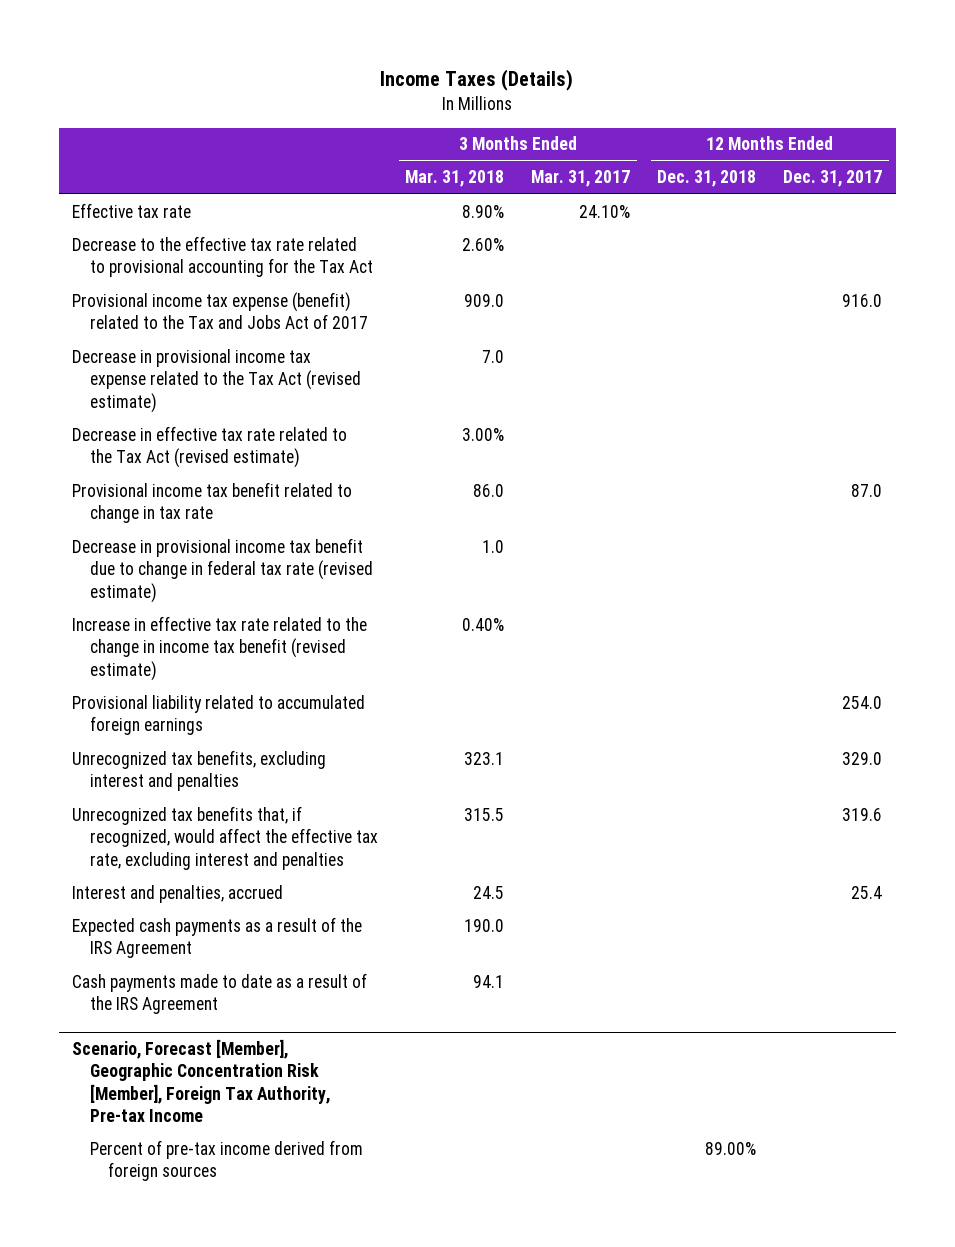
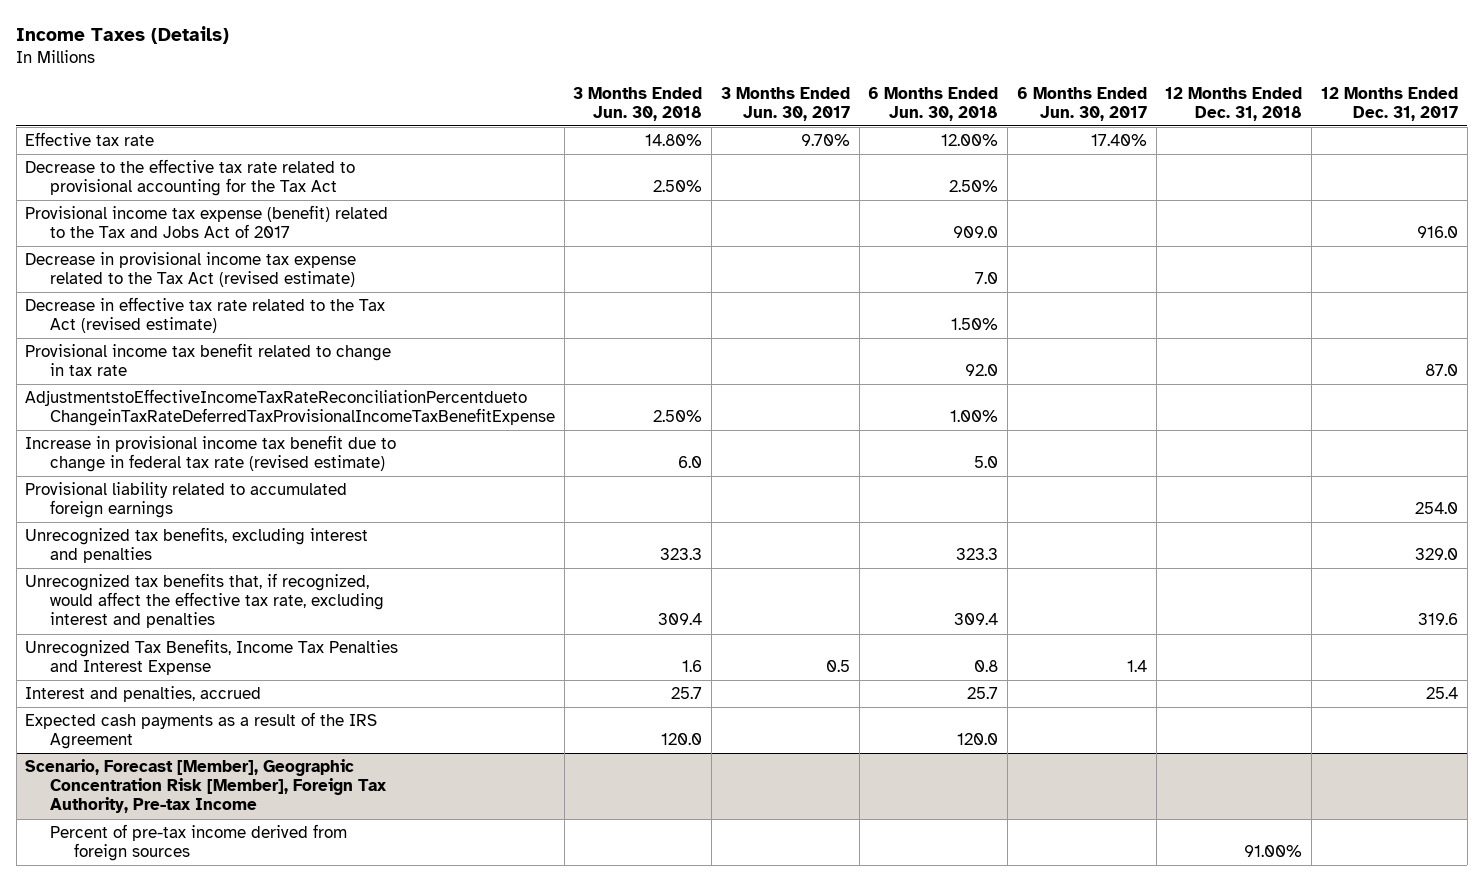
- | 3 Months Ended Mar. 31, 2018 | 3 Months Ended Mar. 31, 2017 | 12 Months Ended Dec. 31, 2018 | 12 Months Ended Dec. 31, 2017
+ | 3 Months Ended Jun. 30, 2018 | 3 Months Ended Jun. 30, 2017 | 6 Months Ended Jun. 30, 2018 | 6 Months Ended Jun. 30, 2017 | 12 Months Ended Dec. 31, 2018 | 12 Months Ended Dec. 31, 2017
- Decrease in provisional income tax benefit due to change in federal tax rate (revised estimate) | 1.0 | | |
- Increase in effective tax rate related to the change in income tax benefit (revised estimate) | 0.40% | | |
+ AdjustmentstoEffectiveIncomeTaxRateReconciliationPercentdueto ChangeinTaxRateDeferredTaxProvisionalIncomeTaxBenefitExpense | 2.50% | | 1.00% | | |
+ Increase in provisional income tax benefit due to change in federal tax rate (revised estimate) | 6.0 | | 5.0 | | |
+ Unrecognized Tax Benefits, Income Tax Penalties and Interest Expense | 1.6 | 0.5 | 0.8 | 1.4 | |
- Cash payments made to date as a result of the IRS Agreement | 94.1 | | |
@ Scenario, Forecast [Member], Geographic Concentration Risk [Member], Foreign Tax Authority, Pre-tax Income
- Percent of pre-tax income derived from foreign sources | | | 89.00% |
+ Percent of pre-tax income derived from foreign sources | | | | | 91.00% |

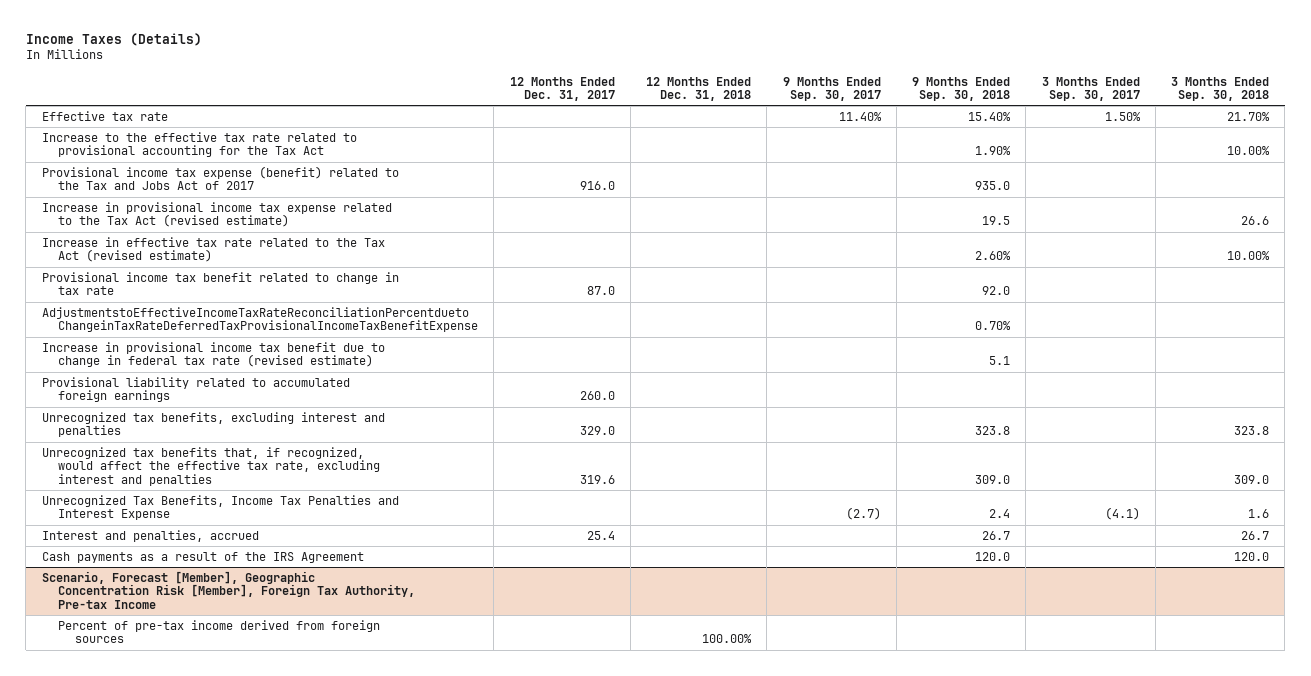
- | 3 Months Ended Jun. 30, 2018 | 3 Months Ended Jun. 30, 2017 | 6 Months Ended Jun. 30, 2018 | 6 Months Ended Jun. 30, 2017 | 12 Months Ended Dec. 31, 2018 | 12 Months Ended Dec. 31, 2017
+ | 12 Months Ended Dec. 31, 2017 | 12 Months Ended Dec. 31, 2018 | 9 Months Ended Sep. 30, 2017 | 9 Months Ended Sep. 30, 2018 | 3 Months Ended Sep. 30, 2017 | 3 Months Ended Sep. 30, 2018
- Decrease to the effective tax rate related to provisional accounting for the Tax Act | 2.50% | | 2.50% | | |
+ Increase to the effective tax rate related to provisional accounting for the Tax Act | | | | 1.90% | | 10.00%
- Decrease in provisional income tax expense related to the Tax Act (revised estimate) | | | 7.0 | | |
- Decrease in effective tax rate related to the Tax Act (revised estimate) | | | 1.50% | | |
+ Increase in provisional income tax expense related to the Tax Act (revised estimate) | | | | 19.5 | | 26.6
+ Increase in effective tax rate related to the Tax Act (revised estimate) | | | | 2.60% | | 10.00%
- Provisional liability related to accumulated foreign earnings | | | | | | 254.0
+ Provisional liability related to accumulated foreign earnings | 260.0 | | | | |
- Expected cash payments as a result of the IRS Agreement | 120.0 | | 120.0 | | |
+ Cash payments as a result of the IRS Agreement | | | | 120.0 | | 120.0
@ Scenario, Forecast [Member], Geographic Concentration Risk [Member], Foreign Tax Authority, Pre-tax Income
- Percent of pre-tax income derived from foreign sources | | | | | 91.00% |
+ Percent of pre-tax income derived from foreign sources | | 100.00% | | | |

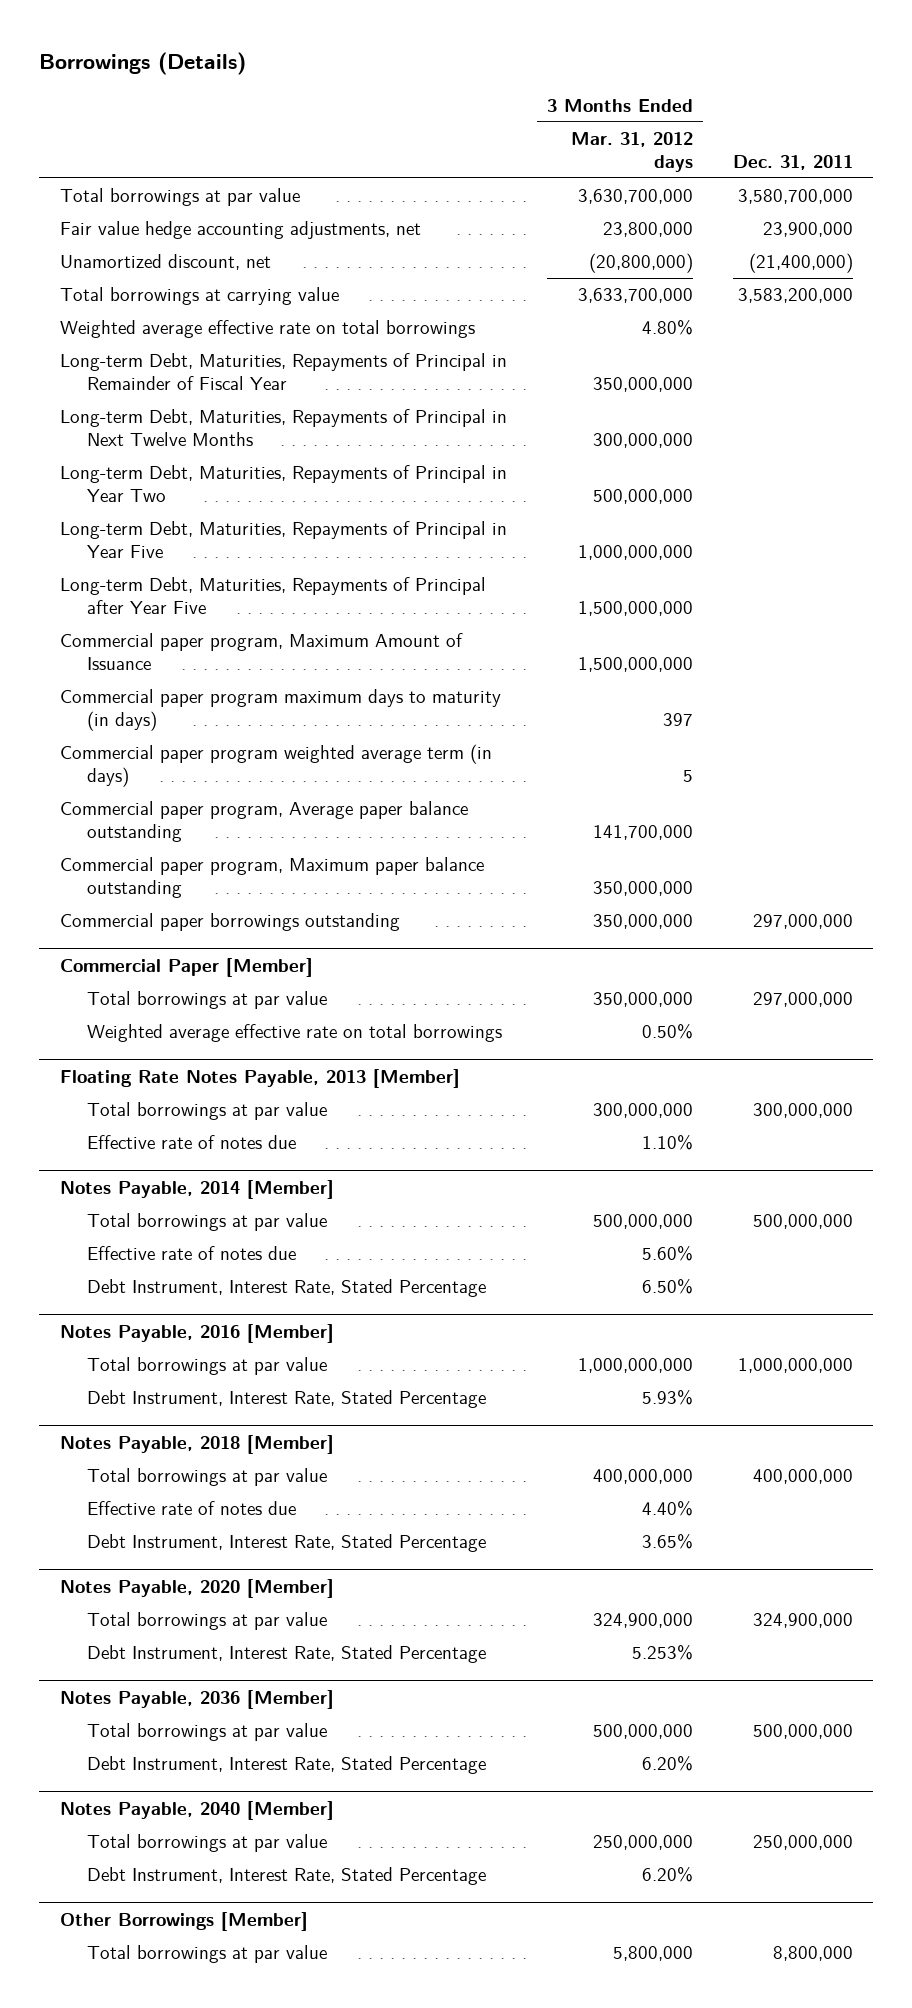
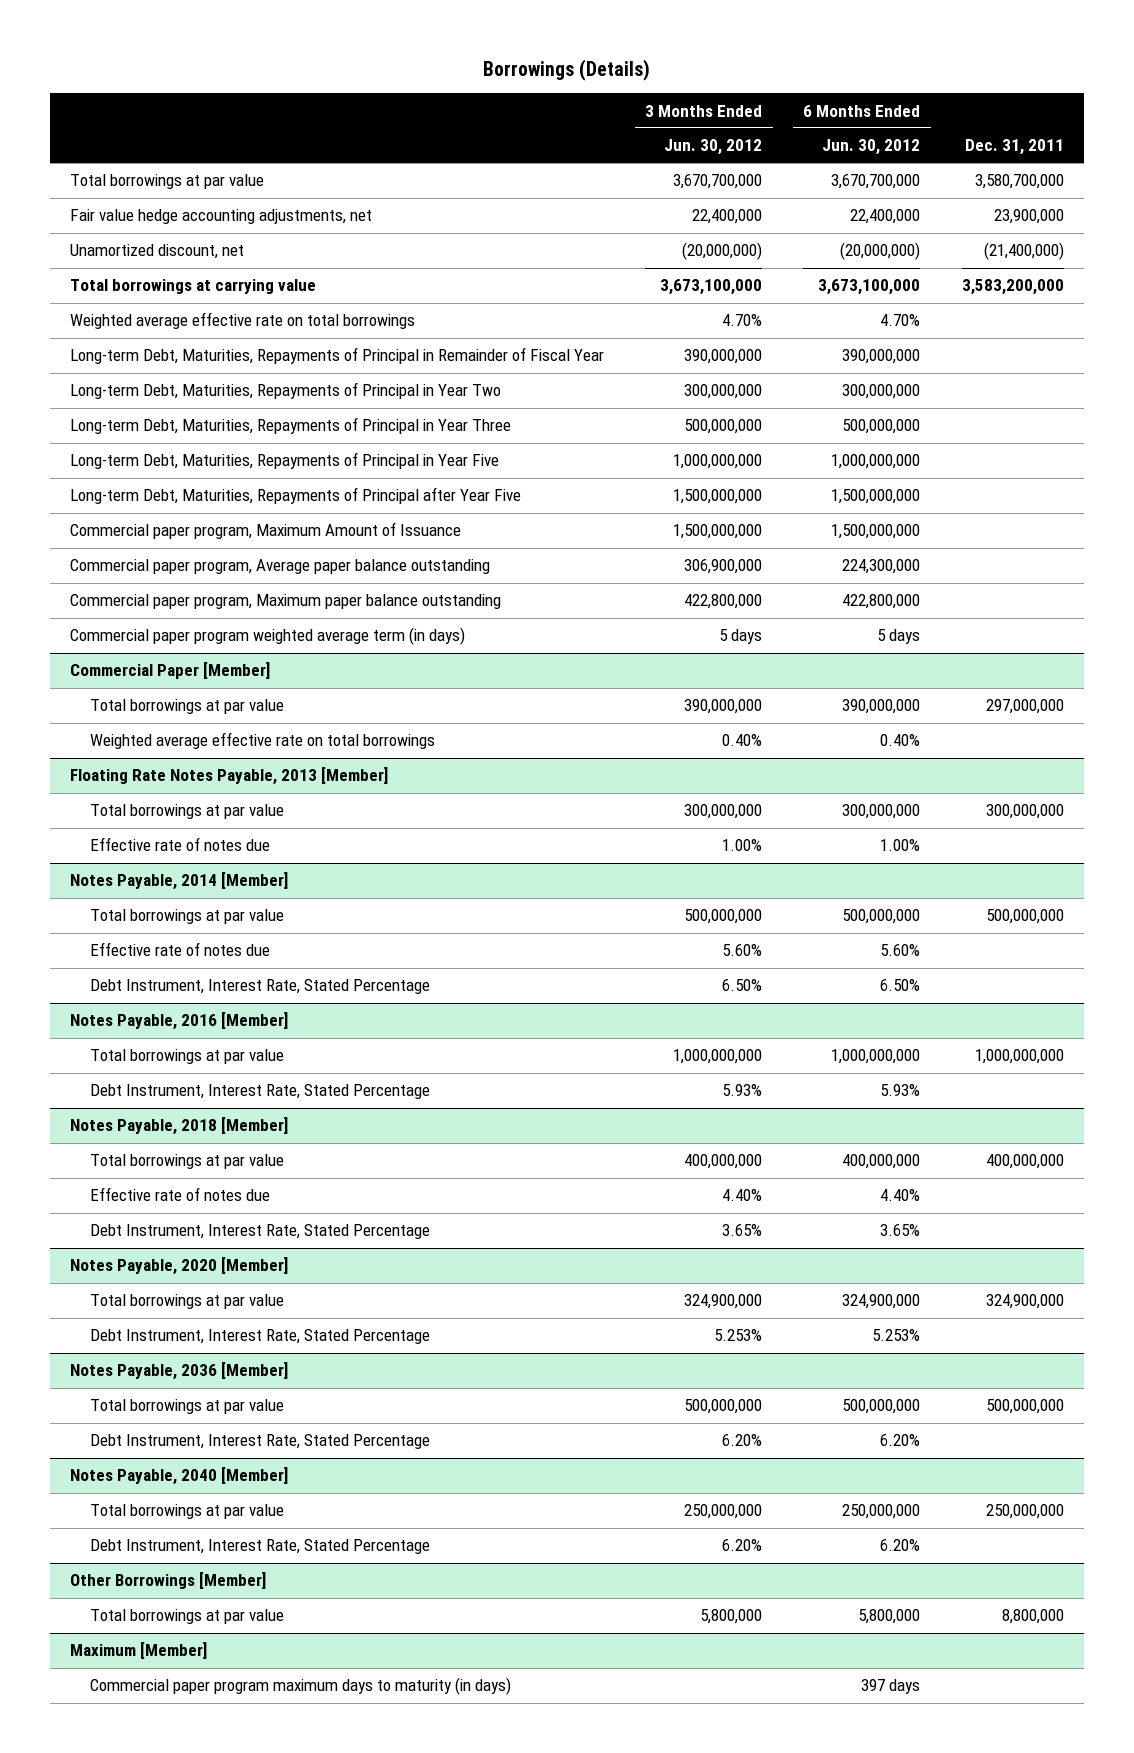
- | 3 Months Ended Mar. 31, 2012 days | Dec. 31, 2011
+ | 3 Months Ended Jun. 30, 2012 | 6 Months Ended Jun. 30, 2012 | Dec. 31, 2011
- Long-term Debt, Maturities, Repayments of Principal in Next Twelve Months | 300,000,000 |
+ Long-term Debt, Maturities, Repayments of Principal in Year Three | 500,000,000 | 500,000,000 |
- Commercial paper program maximum days to maturity (in days) | 397 |
- Commercial paper borrowings outstanding | 350,000,000 | 297,000,000
moved down: Commercial paper program weighted average term (in days) | 5 days | 5 days |
+ Maximum [Member]
+ Commercial paper program maximum days to maturity (in days) | | 397 days |

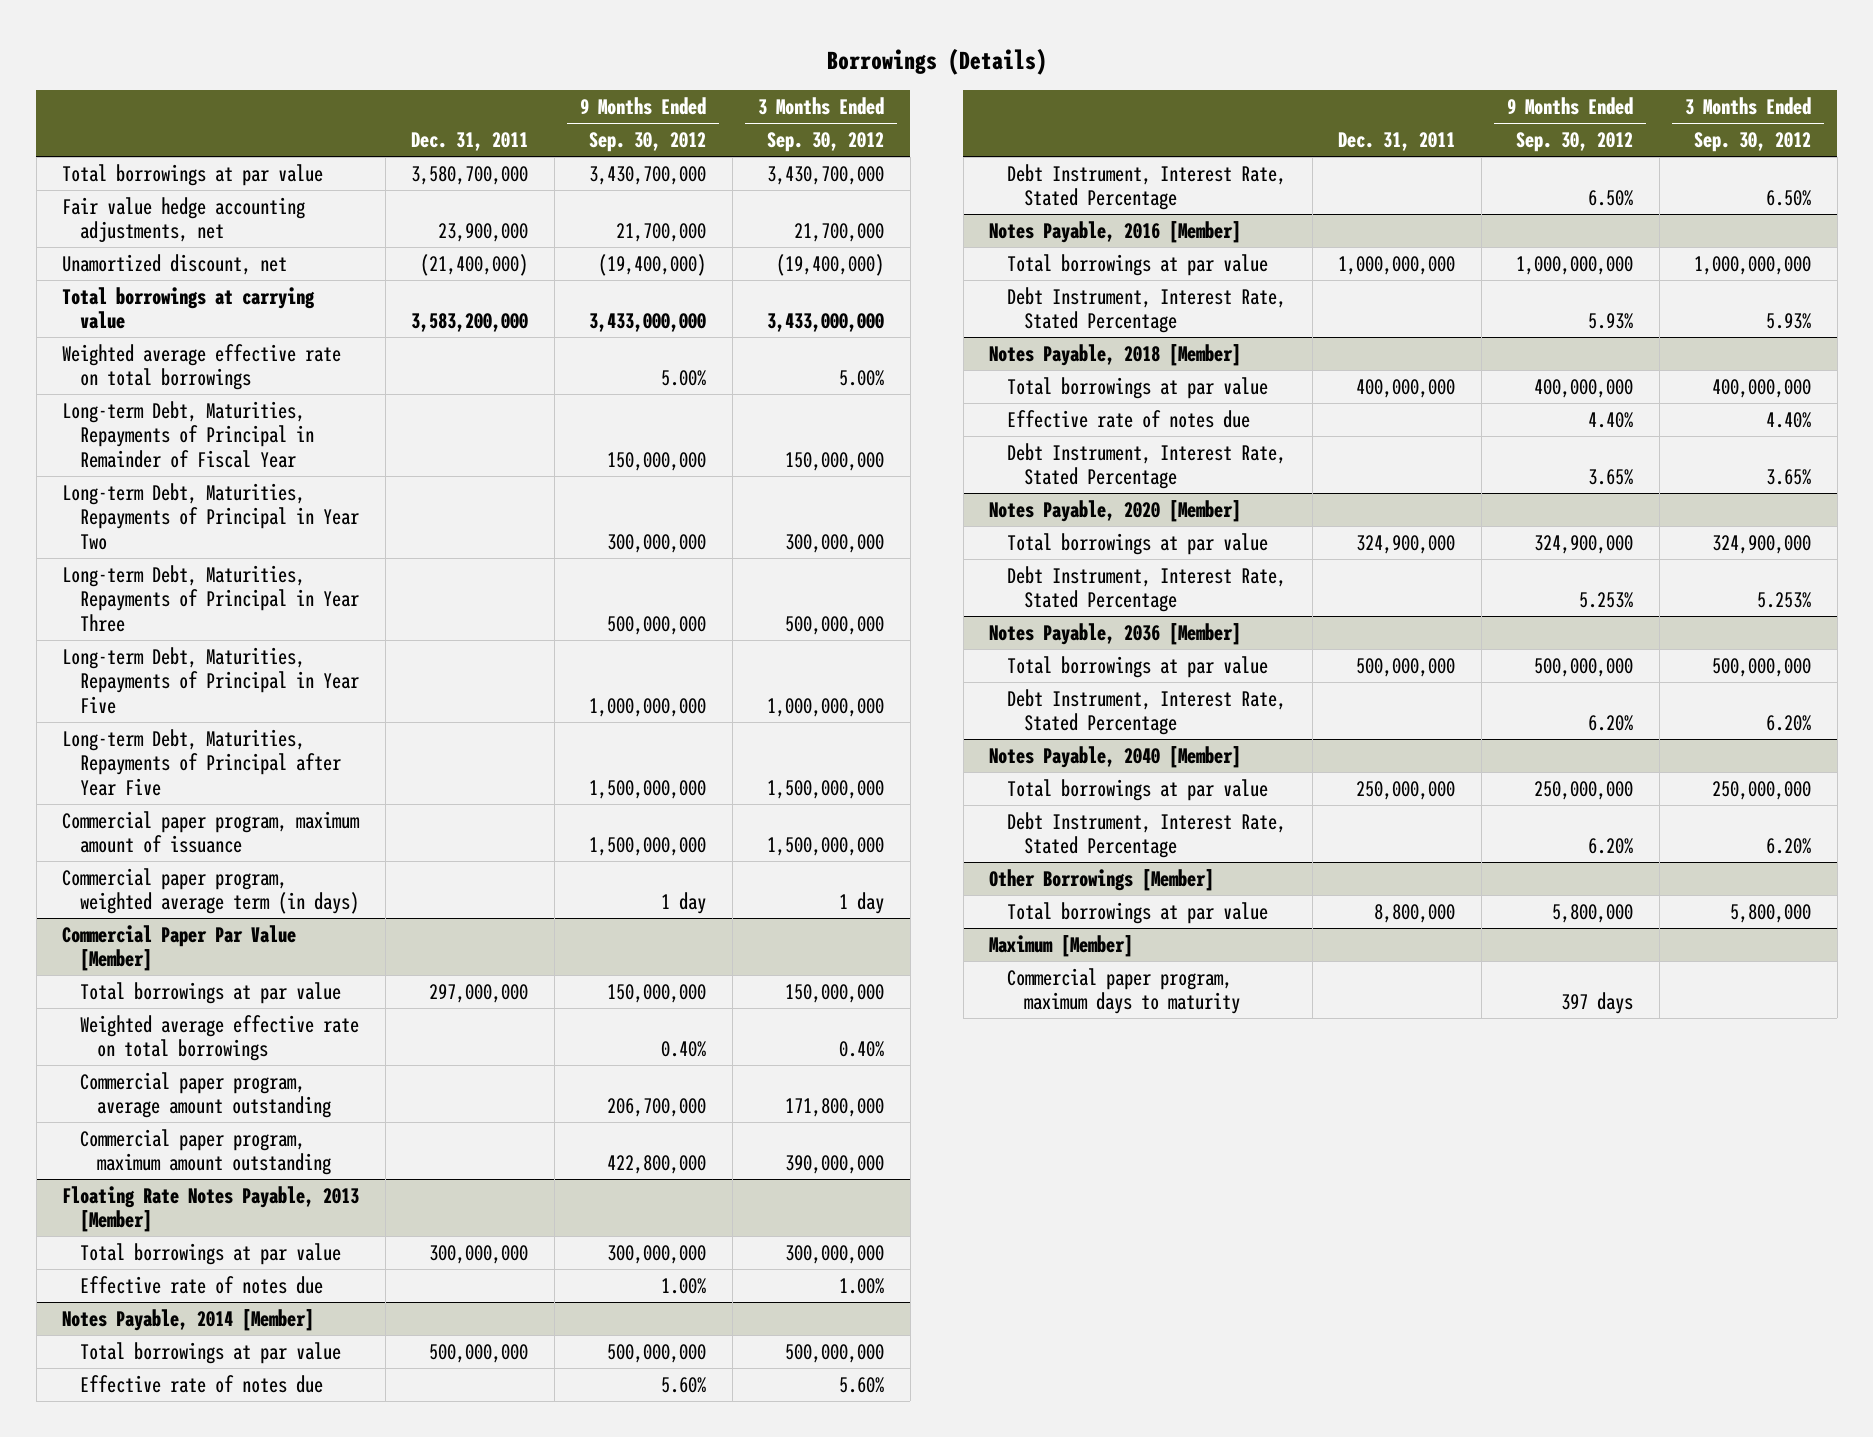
- | 3 Months Ended Jun. 30, 2012 | 6 Months Ended Jun. 30, 2012 | Dec. 31, 2011
+ | Dec. 31, 2011 | 9 Months Ended Sep. 30, 2012 | 3 Months Ended Sep. 30, 2012
- Commercial paper program, Maximum Amount of Issuance | 1,500,000,000 | 1,500,000,000 |
- Commercial paper program, Average paper balance outstanding | 306,900,000 | 224,300,000 |
- Commercial paper program, Maximum paper balance outstanding | 422,800,000 | 422,800,000 |
- Commercial paper program weighted average term (in days) | 5 days | 5 days |
- Commercial Paper [Member]
+ Commercial paper program, maximum amount of issuance | | 1,500,000,000 | 1,500,000,000
+ Commercial paper program, weighted average term (in days) | | 1 day | 1 day
+ Commercial Paper Par Value [Member]
+ Commercial paper program, average amount outstanding | | 206,700,000 | 171,800,000
+ Commercial paper program, maximum amount outstanding | | 422,800,000 | 390,000,000
@ Maximum [Member]
- Commercial paper program maximum days to maturity (in days) | | 397 days |
+ Commercial paper program, maximum days to maturity | | 397 days |

